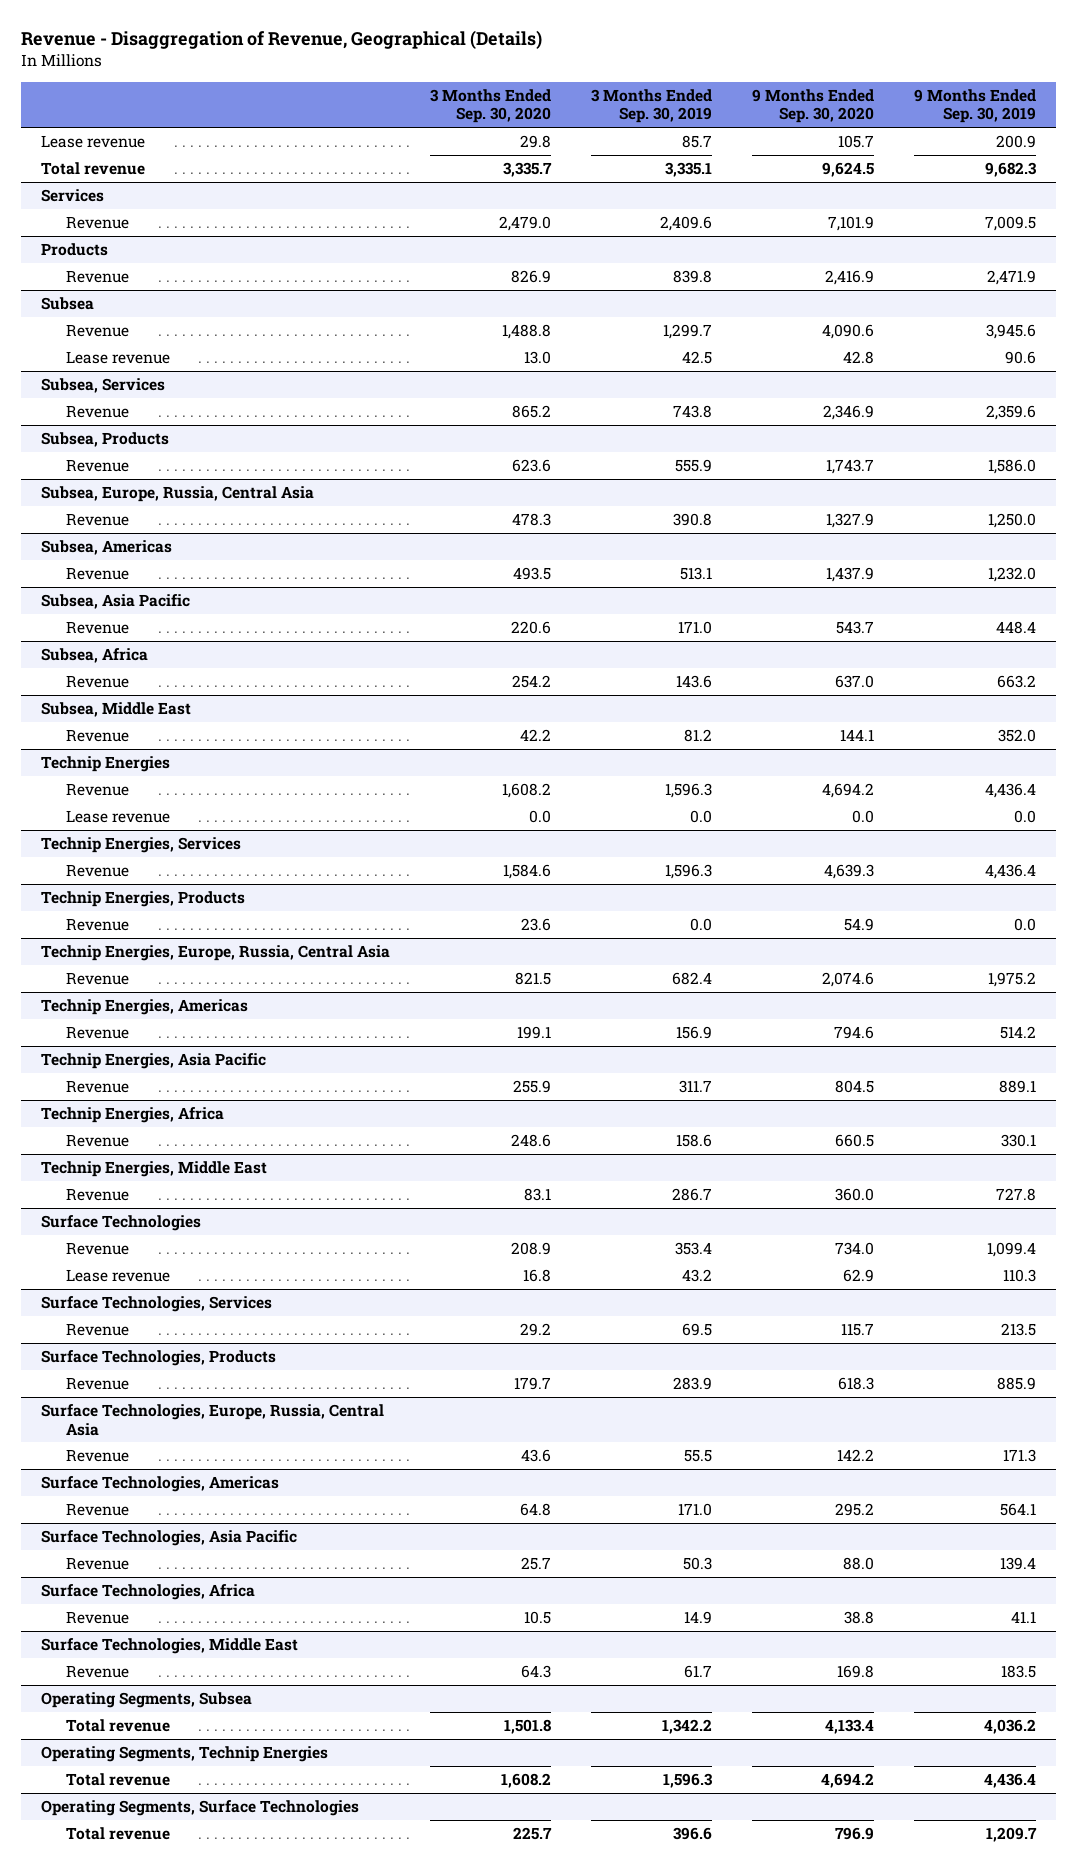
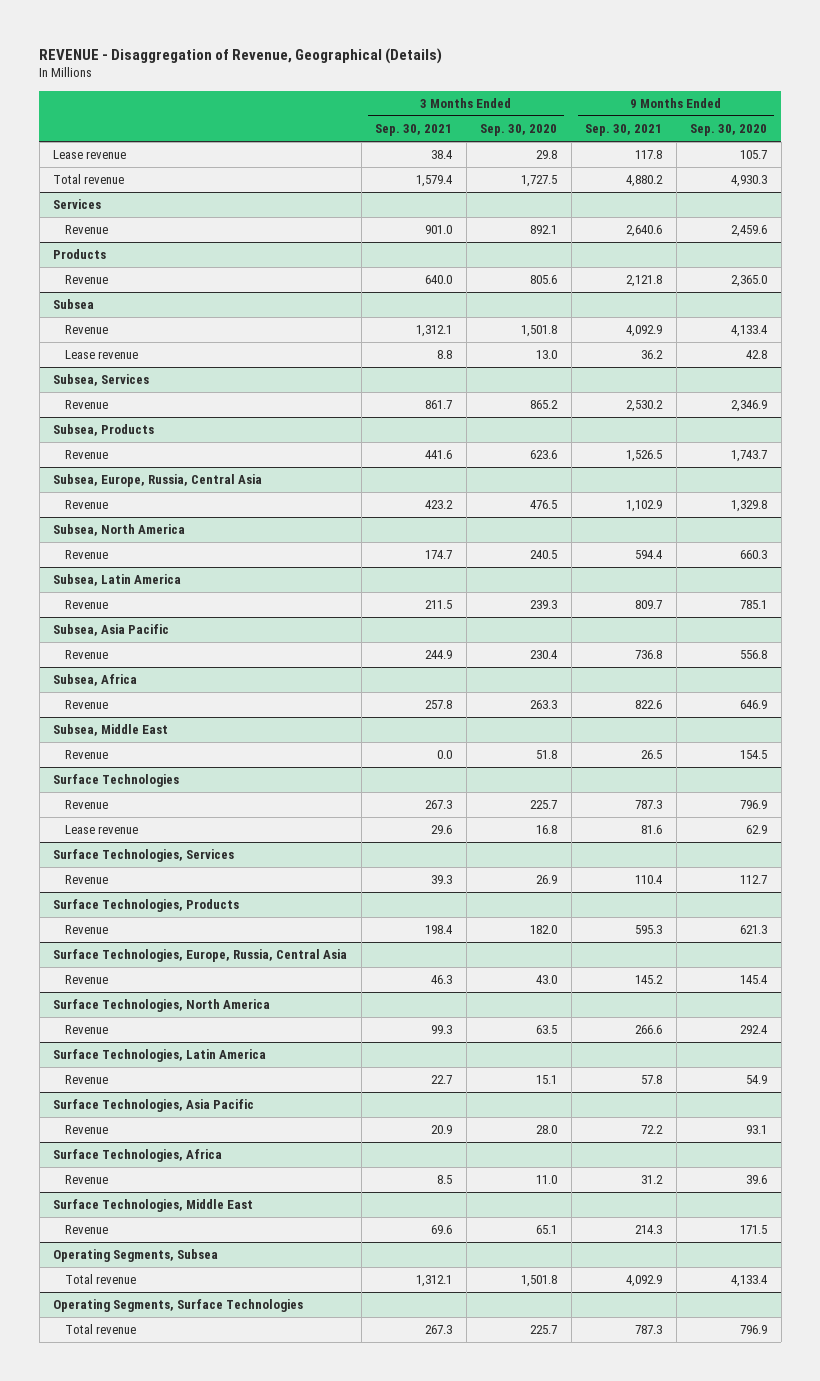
- Revenue - Disaggregation of Revenue, Geographical (Details)
+ REVENUE - Disaggregation of Revenue, Geographical (Details)
- | 3 Months Ended Sep. 30, 2020 | 3 Months Ended Sep. 30, 2019 | 9 Months Ended Sep. 30, 2020 | 9 Months Ended Sep. 30, 2019
+ | 3 Months Ended Sep. 30, 2021 | 3 Months Ended Sep. 30, 2020 | 9 Months Ended Sep. 30, 2021 | 9 Months Ended Sep. 30, 2020
- Total revenue | 3,335.7 | 3,335.1 | 9,624.5 | 9,682.3
+ Total revenue | 1,579.4 | 1,727.5 | 4,880.2 | 4,930.3
@ Services
- Revenue | 2,479.0 | 2,409.6 | 7,101.9 | 7,009.5
+ Revenue | 901.0 | 892.1 | 2,640.6 | 2,459.6
@ Products
- Revenue | 826.9 | 839.8 | 2,416.9 | 2,471.9
+ Revenue | 640.0 | 805.6 | 2,121.8 | 2,365.0
@ Subsea
- Revenue | 1,488.8 | 1,299.7 | 4,090.6 | 3,945.6
+ Revenue | 1,312.1 | 1,501.8 | 4,092.9 | 4,133.4
@ Subsea, Europe, Russia, Central Asia
- Revenue | 478.3 | 390.8 | 1,327.9 | 1,250.0
- Subsea, Americas
- Revenue | 493.5 | 513.1 | 1,437.9 | 1,232.0
@ Subsea, Europe, Russia, Central Asia
+ Revenue | 423.2 | 476.5 | 1,102.9 | 1,329.8
+ Subsea, North America
+ Revenue | 174.7 | 240.5 | 594.4 | 660.3
+ Subsea, Latin America
+ Revenue | 211.5 | 239.3 | 809.7 | 785.1
@ Subsea, Asia Pacific
- Revenue | 220.6 | 171.0 | 543.7 | 448.4
+ Revenue | 244.9 | 230.4 | 736.8 | 556.8
@ Subsea, Africa
- Revenue | 254.2 | 143.6 | 637.0 | 663.2
+ Revenue | 257.8 | 263.3 | 822.6 | 646.9
@ Subsea, Middle East
- Revenue | 42.2 | 81.2 | 144.1 | 352.0
- Technip Energies
- Revenue | 1,608.2 | 1,596.3 | 4,694.2 | 4,436.4
- Lease revenue | 0.0 | 0.0 | 0.0 | 0.0
- Technip Energies, Services
- Revenue | 1,584.6 | 1,596.3 | 4,639.3 | 4,436.4
- Technip Energies, Products
- Revenue | 23.6 | 0.0 | 54.9 | 0.0
- Technip Energies, Europe, Russia, Central Asia
- Revenue | 821.5 | 682.4 | 2,074.6 | 1,975.2
- Technip Energies, Americas
- Revenue | 199.1 | 156.9 | 794.6 | 514.2
- Technip Energies, Asia Pacific
- Revenue | 255.9 | 311.7 | 804.5 | 889.1
- Technip Energies, Africa
- Revenue | 248.6 | 158.6 | 660.5 | 330.1
- Technip Energies, Middle East
- Revenue | 83.1 | 286.7 | 360.0 | 727.8
@ Subsea, Middle East
+ Revenue | 0.0 | 51.8 | 26.5 | 154.5
@ Surface Technologies
- Revenue | 208.9 | 353.4 | 734.0 | 1,099.4
+ Revenue | 267.3 | 225.7 | 787.3 | 796.9
@ Surface Technologies, Services
- Revenue | 29.2 | 69.5 | 115.7 | 213.5
+ Revenue | 39.3 | 26.9 | 110.4 | 112.7
@ Surface Technologies, Products
- Revenue | 179.7 | 283.9 | 618.3 | 885.9
+ Revenue | 198.4 | 182.0 | 595.3 | 621.3
@ Surface Technologies, Europe, Russia, Central Asia
- Revenue | 43.6 | 55.5 | 142.2 | 171.3
- Surface Technologies, Americas
- Revenue | 64.8 | 171.0 | 295.2 | 564.1
@ Surface Technologies, Europe, Russia, Central Asia
+ Revenue | 46.3 | 43.0 | 145.2 | 145.4
+ Surface Technologies, North America
+ Revenue | 99.3 | 63.5 | 266.6 | 292.4
+ Surface Technologies, Latin America
+ Revenue | 22.7 | 15.1 | 57.8 | 54.9
@ Surface Technologies, Asia Pacific
- Revenue | 25.7 | 50.3 | 88.0 | 139.4
+ Revenue | 20.9 | 28.0 | 72.2 | 93.1
@ Surface Technologies, Africa
- Revenue | 10.5 | 14.9 | 38.8 | 41.1
+ Revenue | 8.5 | 11.0 | 31.2 | 39.6
@ Surface Technologies, Middle East
- Revenue | 64.3 | 61.7 | 169.8 | 183.5
+ Revenue | 69.6 | 65.1 | 214.3 | 171.5
- Operating Segments, Technip Energies
- Total revenue | 1,608.2 | 1,596.3 | 4,694.2 | 4,436.4

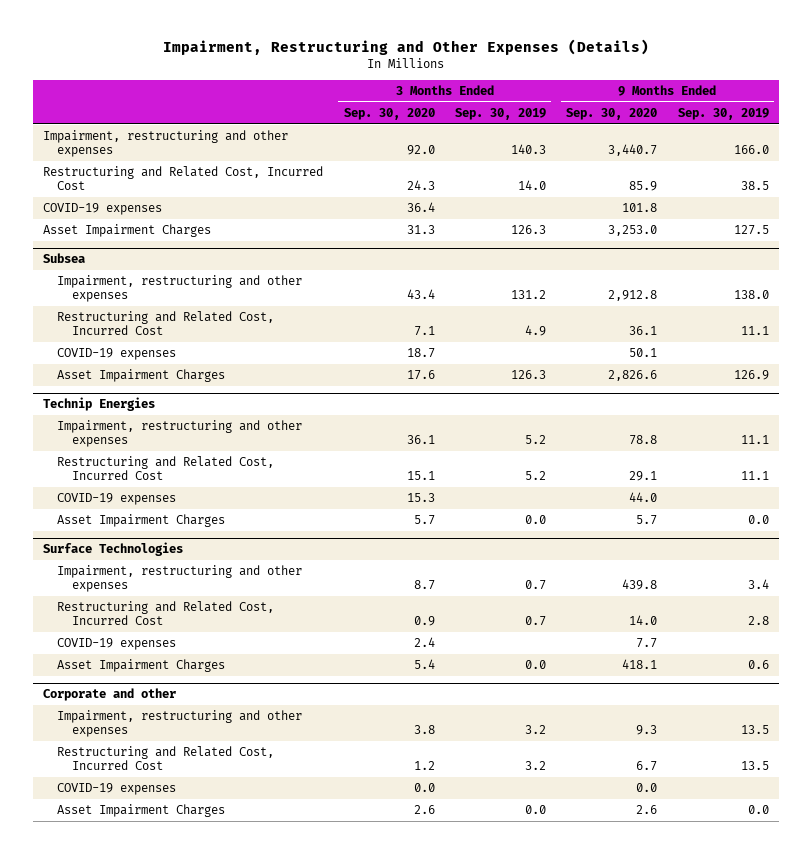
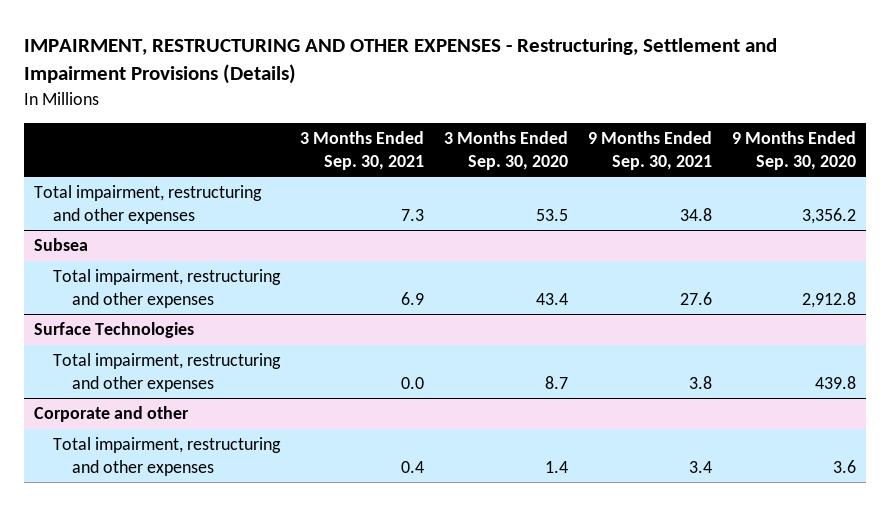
- Impairment, Restructuring and Other Expenses (Details)
+ IMPAIRMENT, RESTRUCTURING AND OTHER EXPENSES - Restructuring, Settlement and Impairment Provisions (Details)
- | 3 Months Ended Sep. 30, 2020 | 3 Months Ended Sep. 30, 2019 | 9 Months Ended Sep. 30, 2020 | 9 Months Ended Sep. 30, 2019
+ | 3 Months Ended Sep. 30, 2021 | 3 Months Ended Sep. 30, 2020 | 9 Months Ended Sep. 30, 2021 | 9 Months Ended Sep. 30, 2020
- Impairment, restructuring and other expenses | 92.0 | 140.3 | 3,440.7 | 166.0
- Restructuring and Related Cost, Incurred Cost | 24.3 | 14.0 | 85.9 | 38.5
- COVID-19 expenses | 36.4 | | 101.8 |
- Asset Impairment Charges | 31.3 | 126.3 | 3,253.0 | 127.5
+ Total impairment, restructuring and other expenses | 7.3 | 53.5 | 34.8 | 3,356.2
@ Subsea
- Impairment, restructuring and other expenses | 43.4 | 131.2 | 2,912.8 | 138.0
- Restructuring and Related Cost, Incurred Cost | 7.1 | 4.9 | 36.1 | 11.1
- COVID-19 expenses | 18.7 | | 50.1 |
- Asset Impairment Charges | 17.6 | 126.3 | 2,826.6 | 126.9
- Technip Energies
- Impairment, restructuring and other expenses | 36.1 | 5.2 | 78.8 | 11.1
- Restructuring and Related Cost, Incurred Cost | 15.1 | 5.2 | 29.1 | 11.1
- COVID-19 expenses | 15.3 | | 44.0 |
- Asset Impairment Charges | 5.7 | 0.0 | 5.7 | 0.0
@ Subsea
+ Total impairment, restructuring and other expenses | 6.9 | 43.4 | 27.6 | 2,912.8
@ Surface Technologies
- Impairment, restructuring and other expenses | 8.7 | 0.7 | 439.8 | 3.4
- Restructuring and Related Cost, Incurred Cost | 0.9 | 0.7 | 14.0 | 2.8
- COVID-19 expenses | 2.4 | | 7.7 |
- Asset Impairment Charges | 5.4 | 0.0 | 418.1 | 0.6
+ Total impairment, restructuring and other expenses | 0.0 | 8.7 | 3.8 | 439.8
@ Corporate and other
- Impairment, restructuring and other expenses | 3.8 | 3.2 | 9.3 | 13.5
- Restructuring and Related Cost, Incurred Cost | 1.2 | 3.2 | 6.7 | 13.5
- COVID-19 expenses | 0.0 | | 0.0 |
- Asset Impairment Charges | 2.6 | 0.0 | 2.6 | 0.0
+ Total impairment, restructuring and other expenses | 0.4 | 1.4 | 3.4 | 3.6

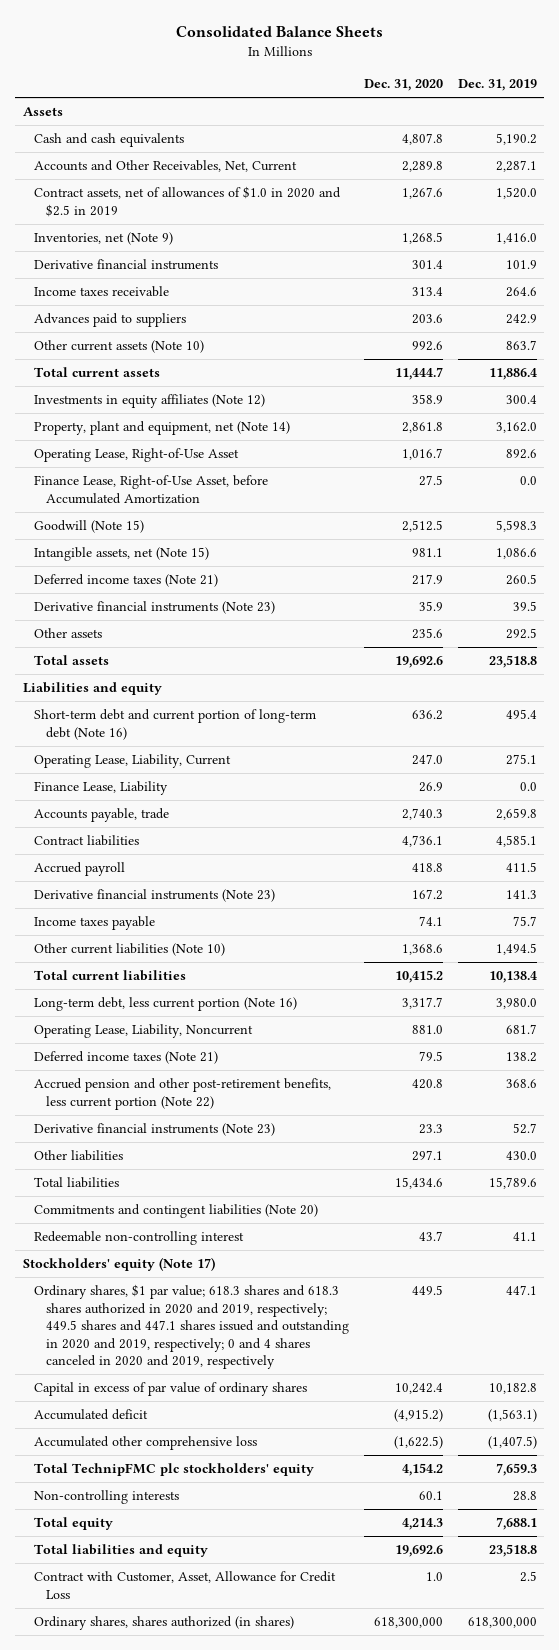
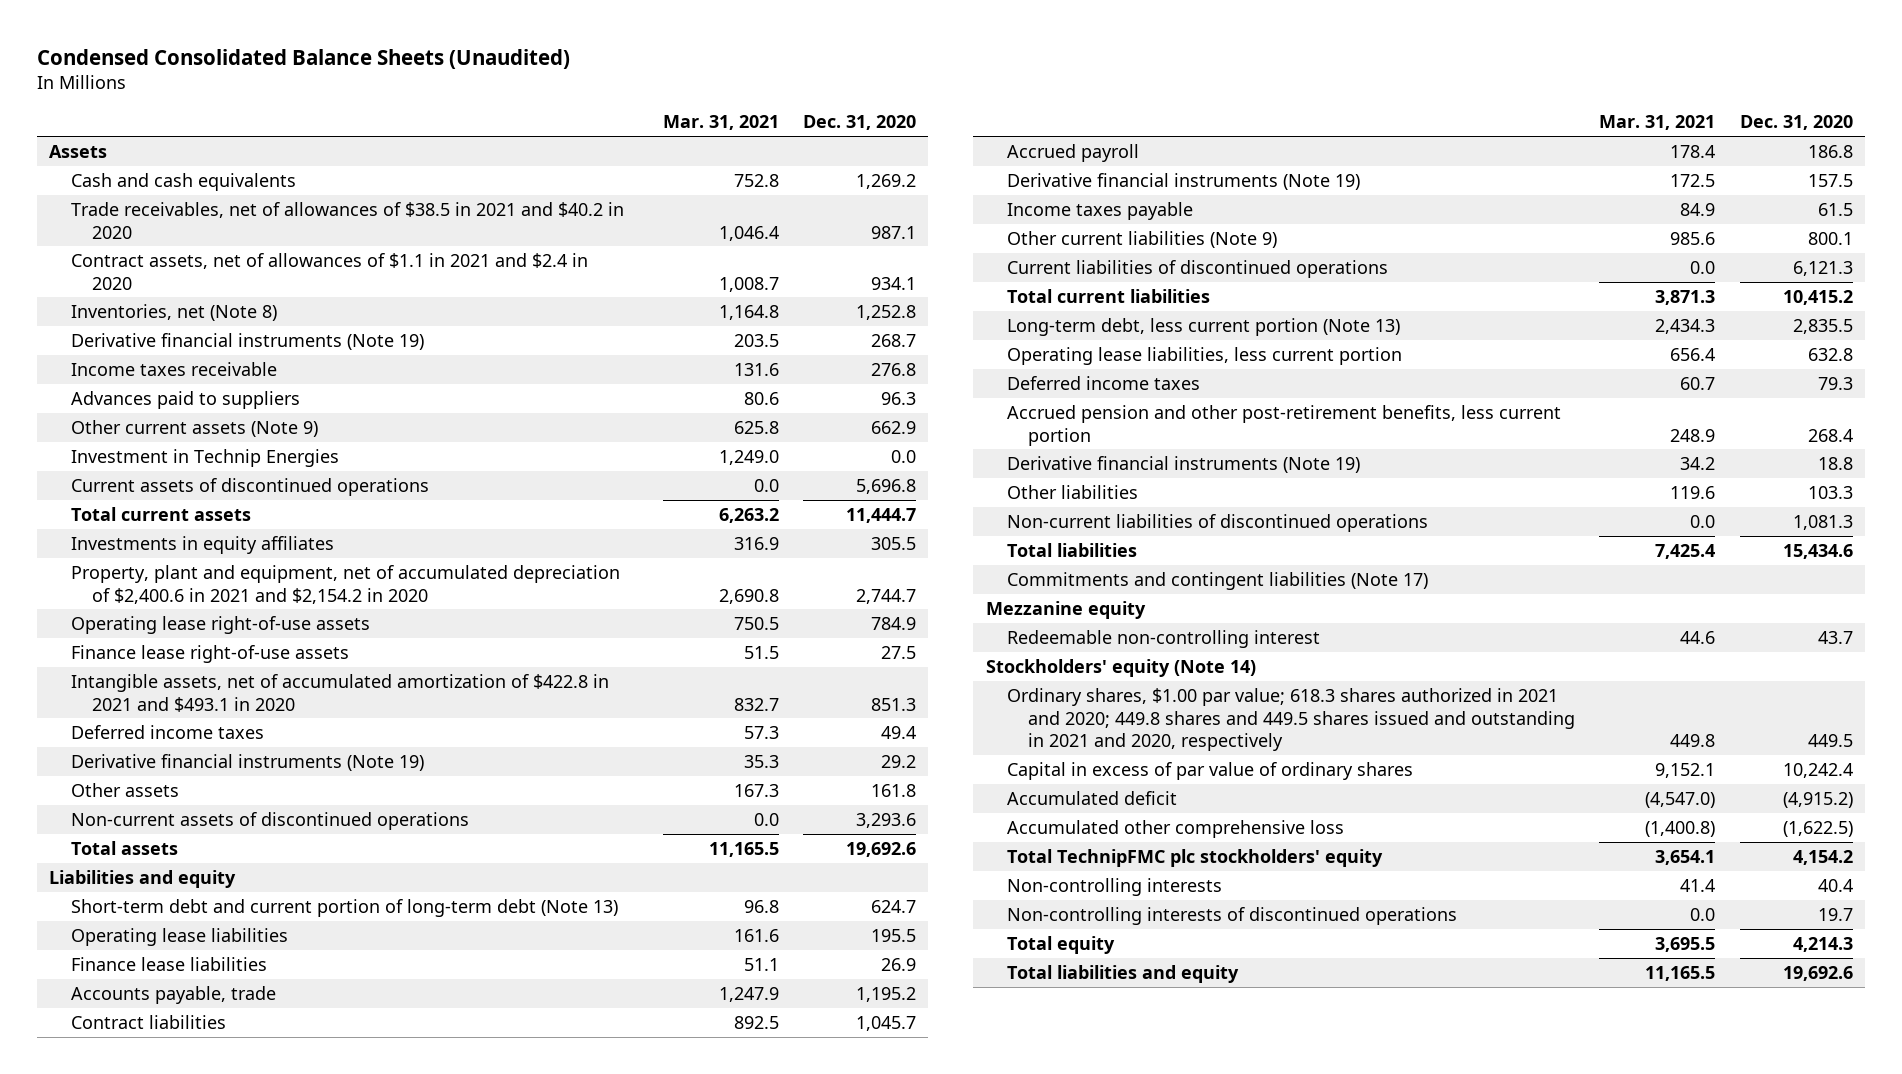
- Consolidated Balance Sheets
+ Condensed Consolidated Balance Sheets (Unaudited)
- | Dec. 31, 2020 | Dec. 31, 2019
+ | Mar. 31, 2021 | Dec. 31, 2020
- Cash and cash equivalents | 4,807.8 | 5,190.2
- Accounts and Other Receivables, Net, Current | 2,289.8 | 2,287.1
- Contract assets, net of allowances of $1.0 in 2020 and $2.5 in 2019 | 1,267.6 | 1,520.0
- Inventories, net (Note 9) | 1,268.5 | 1,416.0
- Derivative financial instruments | 301.4 | 101.9
- Income taxes receivable | 313.4 | 264.6
- Advances paid to suppliers | 203.6 | 242.9
- Other current assets (Note 10) | 992.6 | 863.7
+ Cash and cash equivalents | 752.8 | 1,269.2
+ Trade receivables, net of allowances of $38.5 in 2021 and $40.2 in 2020 | 1,046.4 | 987.1
+ Contract assets, net of allowances of $1.1 in 2021 and $2.4 in 2020 | 1,008.7 | 934.1
+ Inventories, net (Note 8) | 1,164.8 | 1,252.8
+ Derivative financial instruments (Note 19) | 203.5 | 268.7
+ Income taxes receivable | 131.6 | 276.8
+ Advances paid to suppliers | 80.6 | 96.3
+ Other current assets (Note 9) | 625.8 | 662.9
+ Investment in Technip Energies | 1,249.0 | 0.0
+ Current assets of discontinued operations | 0.0 | 5,696.8
- Investments in equity affiliates (Note 12) | 358.9 | 300.4
- Property, plant and equipment, net (Note 14) | 2,861.8 | 3,162.0
- Operating Lease, Right-of-Use Asset | 1,016.7 | 892.6
- Finance Lease, Right-of-Use Asset, before Accumulated Amortization | 27.5 | 0.0
- Goodwill (Note 15) | 2,512.5 | 5,598.3
- Intangible assets, net (Note 15) | 981.1 | 1,086.6
- Deferred income taxes (Note 21) | 217.9 | 260.5
- Derivative financial instruments (Note 23) | 35.9 | 39.5
- Other assets | 235.6 | 292.5
+ Investments in equity affiliates | 316.9 | 305.5
+ Property, plant and equipment, net of accumulated depreciation of $2,400.6 in 2021 and $2,154.2 in 2020 | 2,690.8 | 2,744.7
+ Operating lease right-of-use assets | 750.5 | 784.9
+ Finance lease right-of-use assets | 51.5 | 27.5
+ Intangible assets, net of accumulated amortization of $422.8 in 2021 and $493.1 in 2020 | 832.7 | 851.3
+ Deferred income taxes | 57.3 | 49.4
+ Derivative financial instruments (Note 19) | 35.3 | 29.2
+ Other assets | 167.3 | 161.8
+ Non-current assets of discontinued operations | 0.0 | 3,293.6
- Short-term debt and current portion of long-term debt (Note 16) | 636.2 | 495.4
- Operating Lease, Liability, Current | 247.0 | 275.1
- Finance Lease, Liability | 26.9 | 0.0
- Accounts payable, trade | 2,740.3 | 2,659.8
- Contract liabilities | 4,736.1 | 4,585.1
- Accrued payroll | 418.8 | 411.5
- Derivative financial instruments (Note 23) | 167.2 | 141.3
- Income taxes payable | 74.1 | 75.7
- Other current liabilities (Note 10) | 1,368.6 | 1,494.5
+ Short-term debt and current portion of long-term debt (Note 13) | 96.8 | 624.7
+ Operating lease liabilities | 161.6 | 195.5
+ Finance lease liabilities | 51.1 | 26.9
+ Accounts payable, trade | 1,247.9 | 1,195.2
+ Contract liabilities | 892.5 | 1,045.7
+ Accrued payroll | 178.4 | 186.8
+ Derivative financial instruments (Note 19) | 172.5 | 157.5
+ Income taxes payable | 84.9 | 61.5
+ Other current liabilities (Note 9) | 985.6 | 800.1
+ Current liabilities of discontinued operations | 0.0 | 6,121.3
- Long-term debt, less current portion (Note 16) | 3,317.7 | 3,980.0
- Operating Lease, Liability, Noncurrent | 881.0 | 681.7
- Deferred income taxes (Note 21) | 79.5 | 138.2
- Accrued pension and other post-retirement benefits, less current portion (Note 22) | 420.8 | 368.6
- Derivative financial instruments (Note 23) | 23.3 | 52.7
- Other liabilities | 297.1 | 430.0
+ Long-term debt, less current portion (Note 13) | 2,434.3 | 2,835.5
+ Operating lease liabilities, less current portion | 656.4 | 632.8
+ Deferred income taxes | 60.7 | 79.3
+ Accrued pension and other post-retirement benefits, less current portion | 248.9 | 268.4
+ Derivative financial instruments (Note 19) | 34.2 | 18.8
+ Other liabilities | 119.6 | 103.3
+ Non-current liabilities of discontinued operations | 0.0 | 1,081.3
- Commitments and contingent liabilities (Note 20)
+ Commitments and contingent liabilities (Note 17)
+ Mezzanine equity
- Stockholders' equity (Note 17)
- Ordinary shares, $1 par value; 618.3 shares and 618.3 shares authorized in 2020 and 2019, respectively; 449.5 shares and 447.1 shares issued and outstanding in 2020 and 2019, respectively; 0 and 4 shares canceled in 2020 and 2019, respectively | 449.5 | 447.1
+ Stockholders' equity (Note 14)
+ Ordinary shares, $1.00 par value; 618.3 shares authorized in 2021 and 2020; 449.8 shares and 449.5 shares issued and outstanding in 2021 and 2020, respectively | 449.8 | 449.5
- Non-controlling interests | 60.1 | 28.8
+ Non-controlling interests | 41.4 | 40.4
+ Non-controlling interests of discontinued operations | 0.0 | 19.7
- Contract with Customer, Asset, Allowance for Credit Loss | 1.0 | 2.5
- Ordinary shares, shares authorized (in shares) | 618,300,000 | 618,300,000

